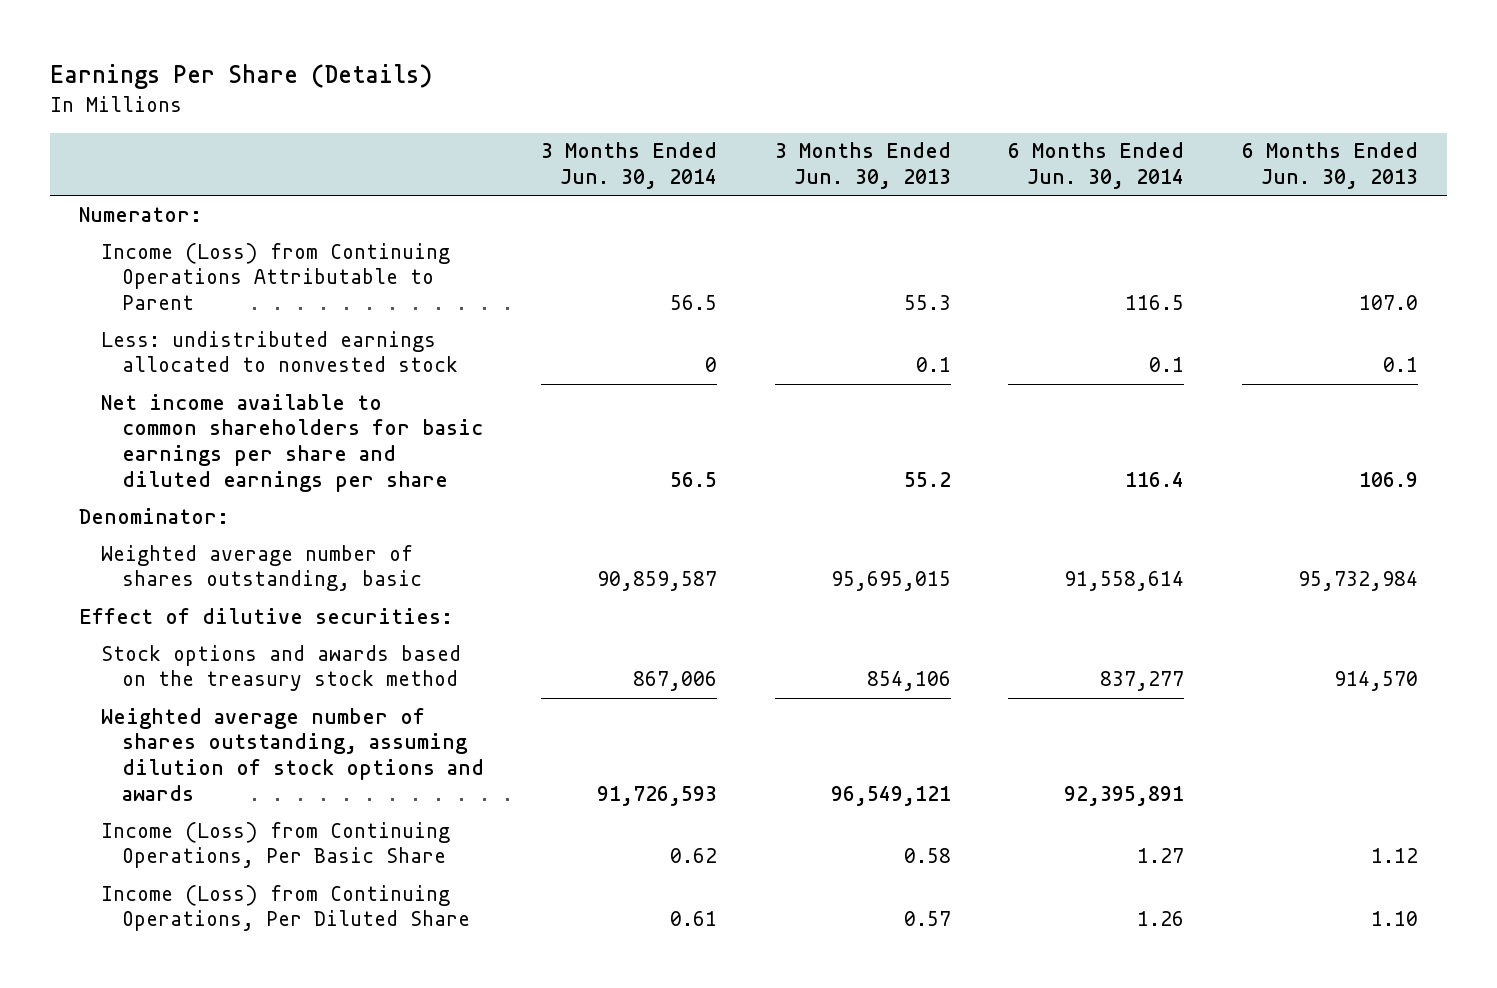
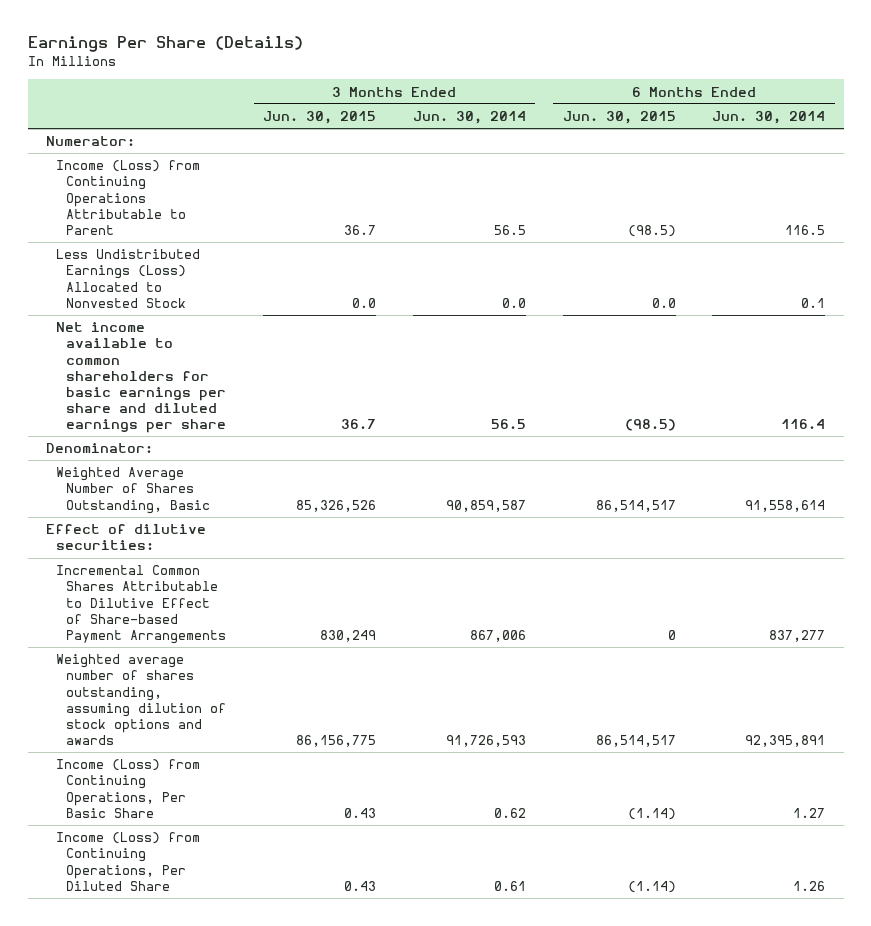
- | 3 Months Ended Jun. 30, 2014 | 3 Months Ended Jun. 30, 2013 | 6 Months Ended Jun. 30, 2014 | 6 Months Ended Jun. 30, 2013
+ | 3 Months Ended Jun. 30, 2015 | 3 Months Ended Jun. 30, 2014 | 6 Months Ended Jun. 30, 2015 | 6 Months Ended Jun. 30, 2014
- Less: undistributed earnings allocated to nonvested stock | 0 | 0.1 | 0.1 | 0.1
+ Less Undistributed Earnings (Loss) Allocated to Nonvested Stock | 0.0 | 0.0 | 0.0 | 0.1
- Weighted average number of shares outstanding, basic | 90,859,587 | 95,695,015 | 91,558,614 | 95,732,984
+ Weighted Average Number of Shares Outstanding, Basic | 85,326,526 | 90,859,587 | 86,514,517 | 91,558,614
- Stock options and awards based on the treasury stock method | 867,006 | 854,106 | 837,277 | 914,570
+ Incremental Common Shares Attributable to Dilutive Effect of Share-based Payment Arrangements | 830,249 | 867,006 | 0 | 837,277

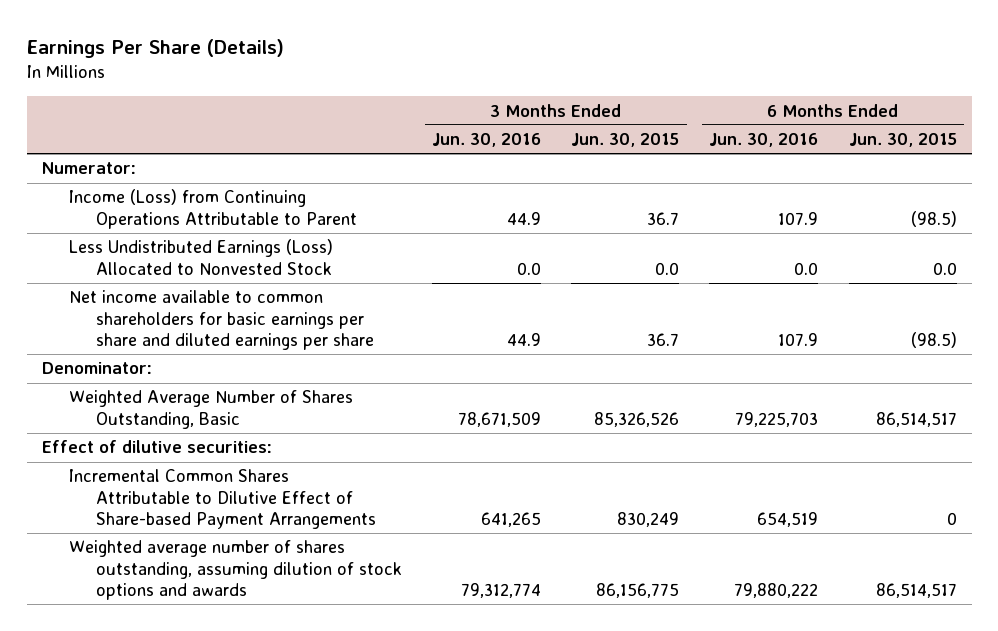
- | 3 Months Ended Jun. 30, 2015 | 3 Months Ended Jun. 30, 2014 | 6 Months Ended Jun. 30, 2015 | 6 Months Ended Jun. 30, 2014
+ | 3 Months Ended Jun. 30, 2016 | 3 Months Ended Jun. 30, 2015 | 6 Months Ended Jun. 30, 2016 | 6 Months Ended Jun. 30, 2015
- Income (Loss) from Continuing Operations, Per Basic Share | 0.43 | 0.62 | (1.14) | 1.27
- Income (Loss) from Continuing Operations, Per Diluted Share | 0.43 | 0.61 | (1.14) | 1.26

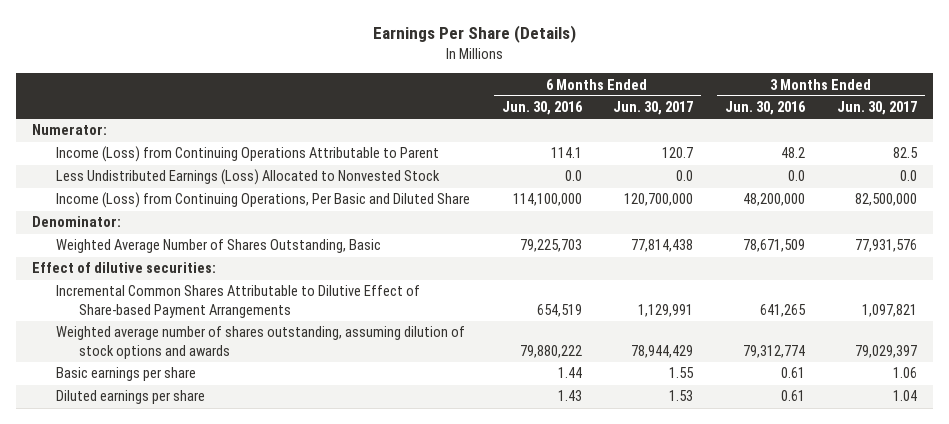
- | 3 Months Ended Jun. 30, 2016 | 3 Months Ended Jun. 30, 2015 | 6 Months Ended Jun. 30, 2016 | 6 Months Ended Jun. 30, 2015
+ | 6 Months Ended Jun. 30, 2016 | 6 Months Ended Jun. 30, 2017 | 3 Months Ended Jun. 30, 2016 | 3 Months Ended Jun. 30, 2017
- Income (Loss) from Continuing Operations Attributable to Parent | 44.9 | 36.7 | 107.9 | (98.5)
+ Income (Loss) from Continuing Operations Attributable to Parent | 114.1 | 120.7 | 48.2 | 82.5
- Net income available to common shareholders for basic earnings per share and diluted earnings per share | 44.9 | 36.7 | 107.9 | (98.5)
+ Income (Loss) from Continuing Operations, Per Basic and Diluted Share | 114,100,000 | 120,700,000 | 48,200,000 | 82,500,000
+ Basic earnings per share | 1.44 | 1.55 | 0.61 | 1.06
+ Diluted earnings per share | 1.43 | 1.53 | 0.61 | 1.04

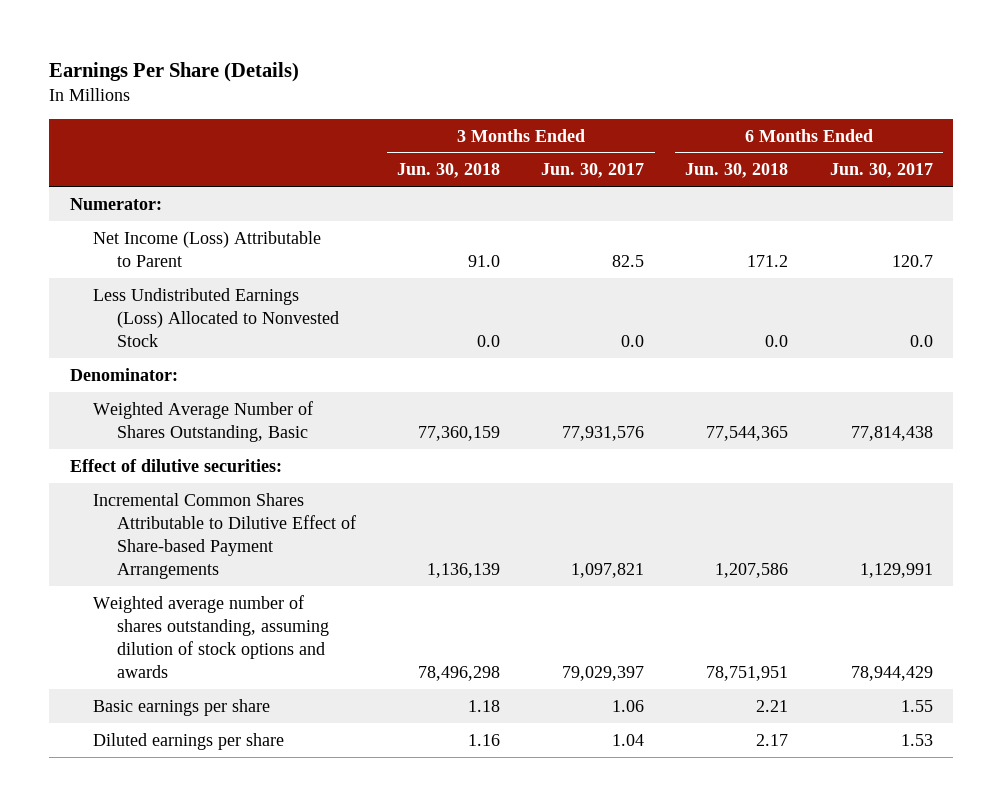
- | 6 Months Ended Jun. 30, 2016 | 6 Months Ended Jun. 30, 2017 | 3 Months Ended Jun. 30, 2016 | 3 Months Ended Jun. 30, 2017
+ | 3 Months Ended Jun. 30, 2018 | 3 Months Ended Jun. 30, 2017 | 6 Months Ended Jun. 30, 2018 | 6 Months Ended Jun. 30, 2017
- Income (Loss) from Continuing Operations Attributable to Parent | 114.1 | 120.7 | 48.2 | 82.5
+ Net Income (Loss) Attributable to Parent | 91.0 | 82.5 | 171.2 | 120.7
- Income (Loss) from Continuing Operations, Per Basic and Diluted Share | 114,100,000 | 120,700,000 | 48,200,000 | 82,500,000

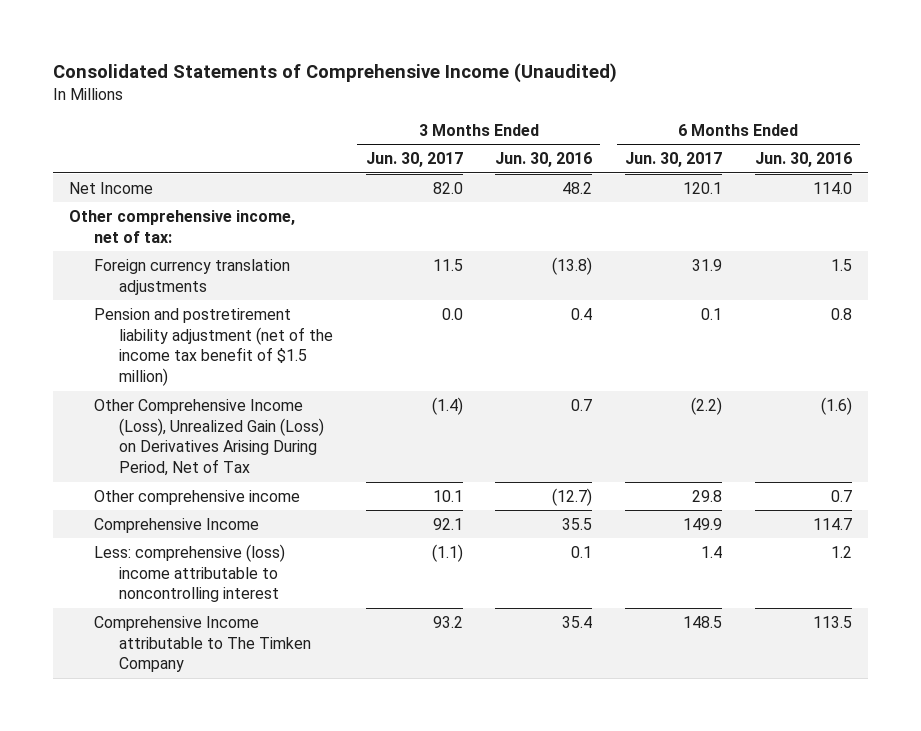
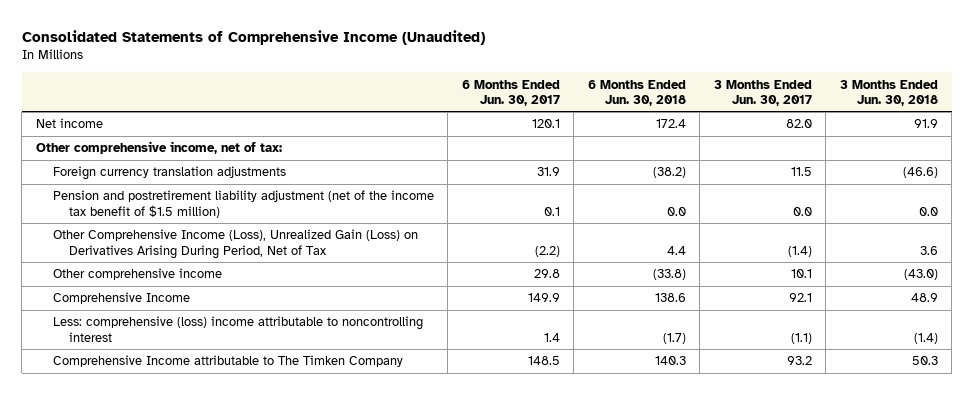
- | 3 Months Ended Jun. 30, 2017 | 3 Months Ended Jun. 30, 2016 | 6 Months Ended Jun. 30, 2017 | 6 Months Ended Jun. 30, 2016
+ | 6 Months Ended Jun. 30, 2017 | 6 Months Ended Jun. 30, 2018 | 3 Months Ended Jun. 30, 2017 | 3 Months Ended Jun. 30, 2018
- Net Income | 82.0 | 48.2 | 120.1 | 114.0
+ Net income | 120.1 | 172.4 | 82.0 | 91.9

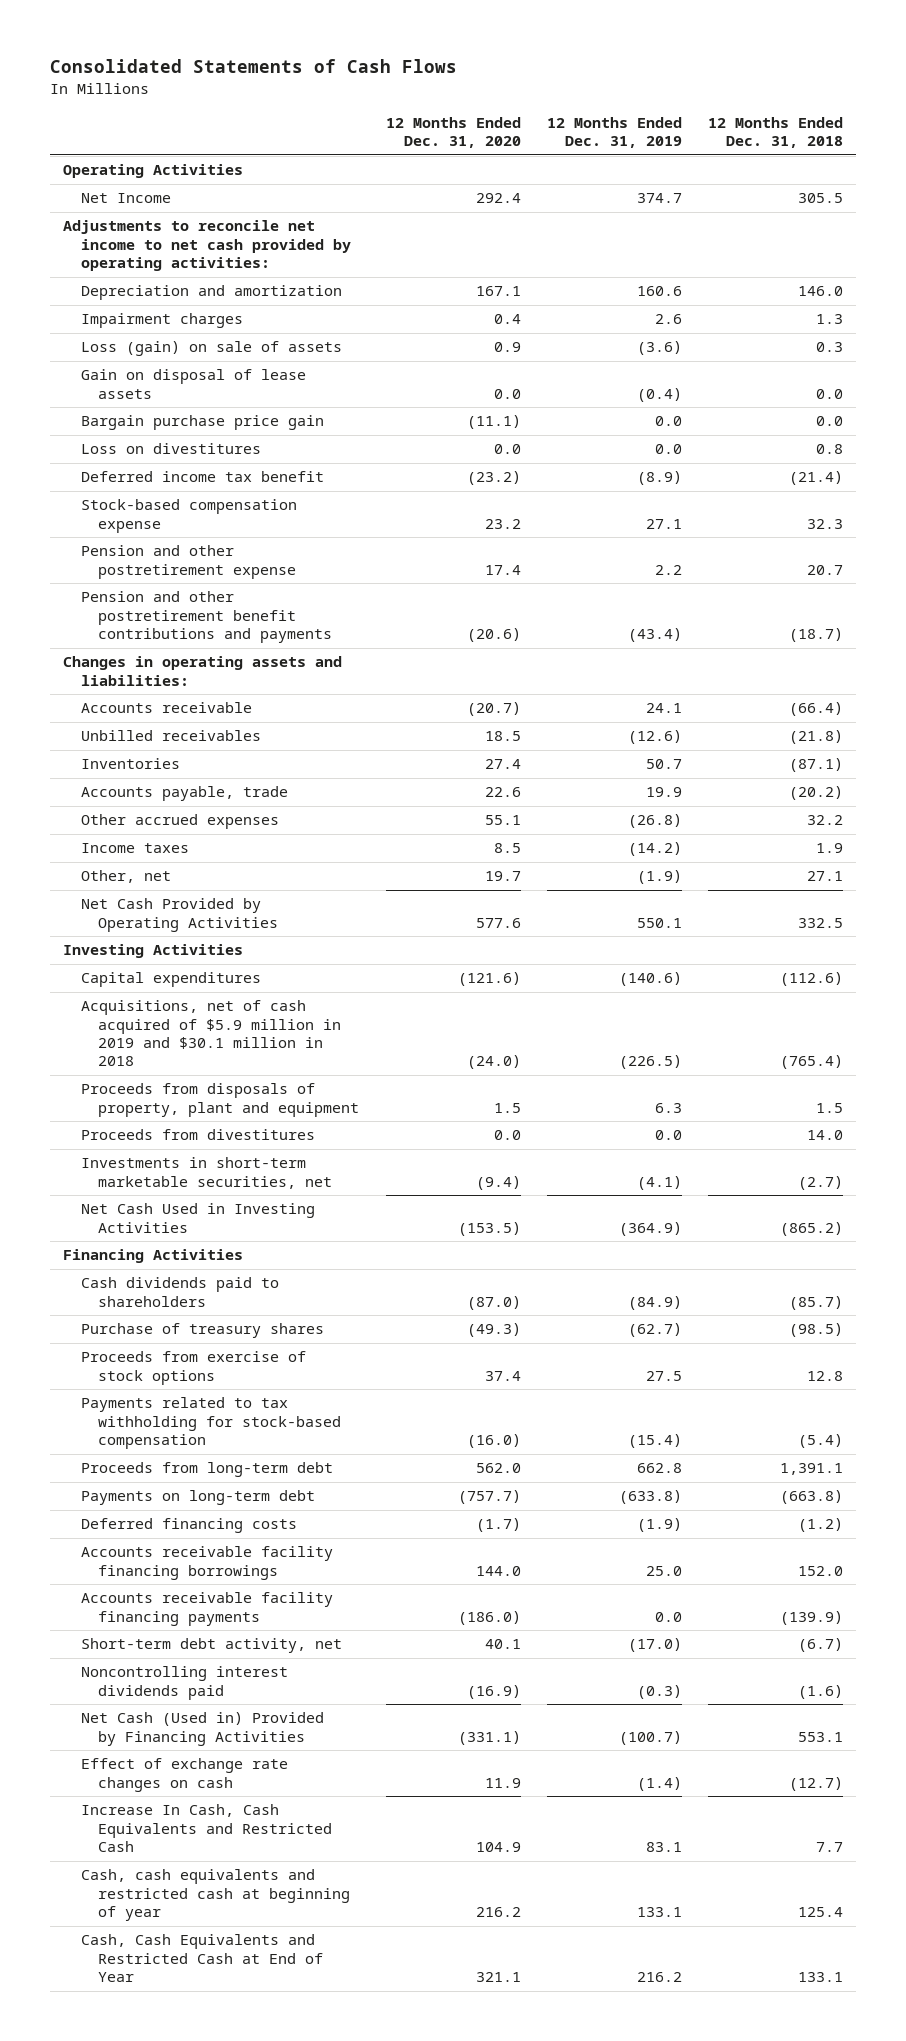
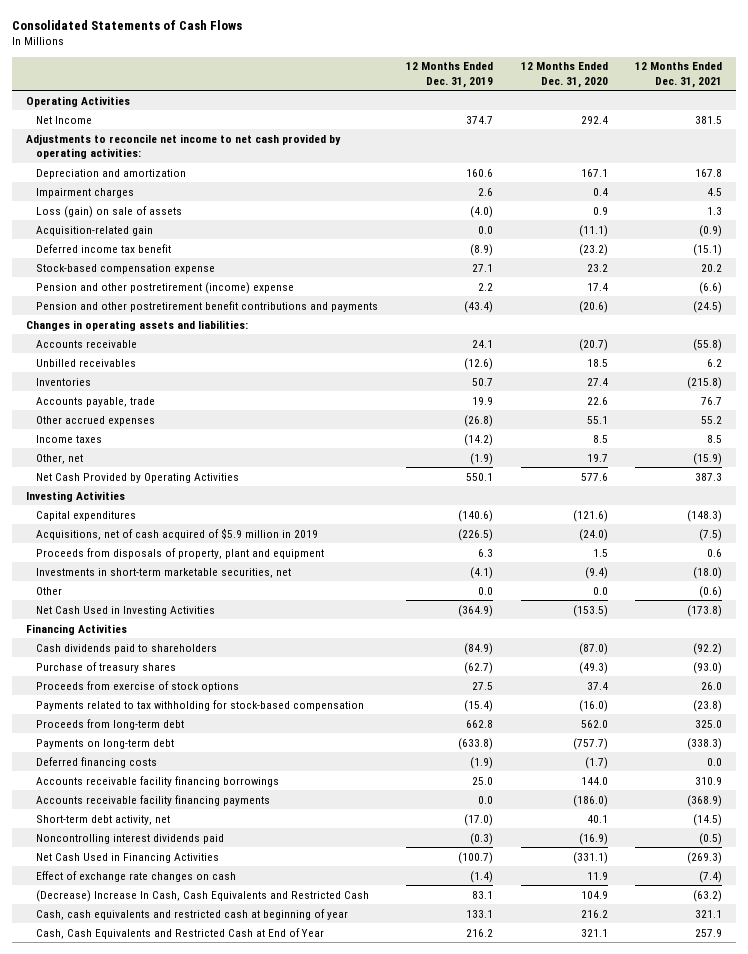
- | 12 Months Ended Dec. 31, 2020 | 12 Months Ended Dec. 31, 2019 | 12 Months Ended Dec. 31, 2018
+ | 12 Months Ended Dec. 31, 2019 | 12 Months Ended Dec. 31, 2020 | 12 Months Ended Dec. 31, 2021
- Loss (gain) on sale of assets | 0.9 | (3.6) | 0.3
- Gain on disposal of lease assets | 0.0 | (0.4) | 0.0
- Bargain purchase price gain | (11.1) | 0.0 | 0.0
- Loss on divestitures | 0.0 | 0.0 | 0.8
+ Loss (gain) on sale of assets | (4.0) | 0.9 | 1.3
+ Acquisition-related gain | 0.0 | (11.1) | (0.9)
- Pension and other postretirement expense | 17.4 | 2.2 | 20.7
+ Pension and other postretirement (income) expense | 2.2 | 17.4 | (6.6)
- Acquisitions, net of cash acquired of $5.9 million in 2019 and $30.1 million in 2018 | (24.0) | (226.5) | (765.4)
+ Acquisitions, net of cash acquired of $5.9 million in 2019 | (226.5) | (24.0) | (7.5)
- Proceeds from divestitures | 0.0 | 0.0 | 14.0
+ Other | 0.0 | 0.0 | (0.6)
- Net Cash (Used in) Provided by Financing Activities | (331.1) | (100.7) | 553.1
+ Net Cash Used in Financing Activities | (100.7) | (331.1) | (269.3)
- Increase In Cash, Cash Equivalents and Restricted Cash | 104.9 | 83.1 | 7.7
+ (Decrease) Increase In Cash, Cash Equivalents and Restricted Cash | 83.1 | 104.9 | (63.2)

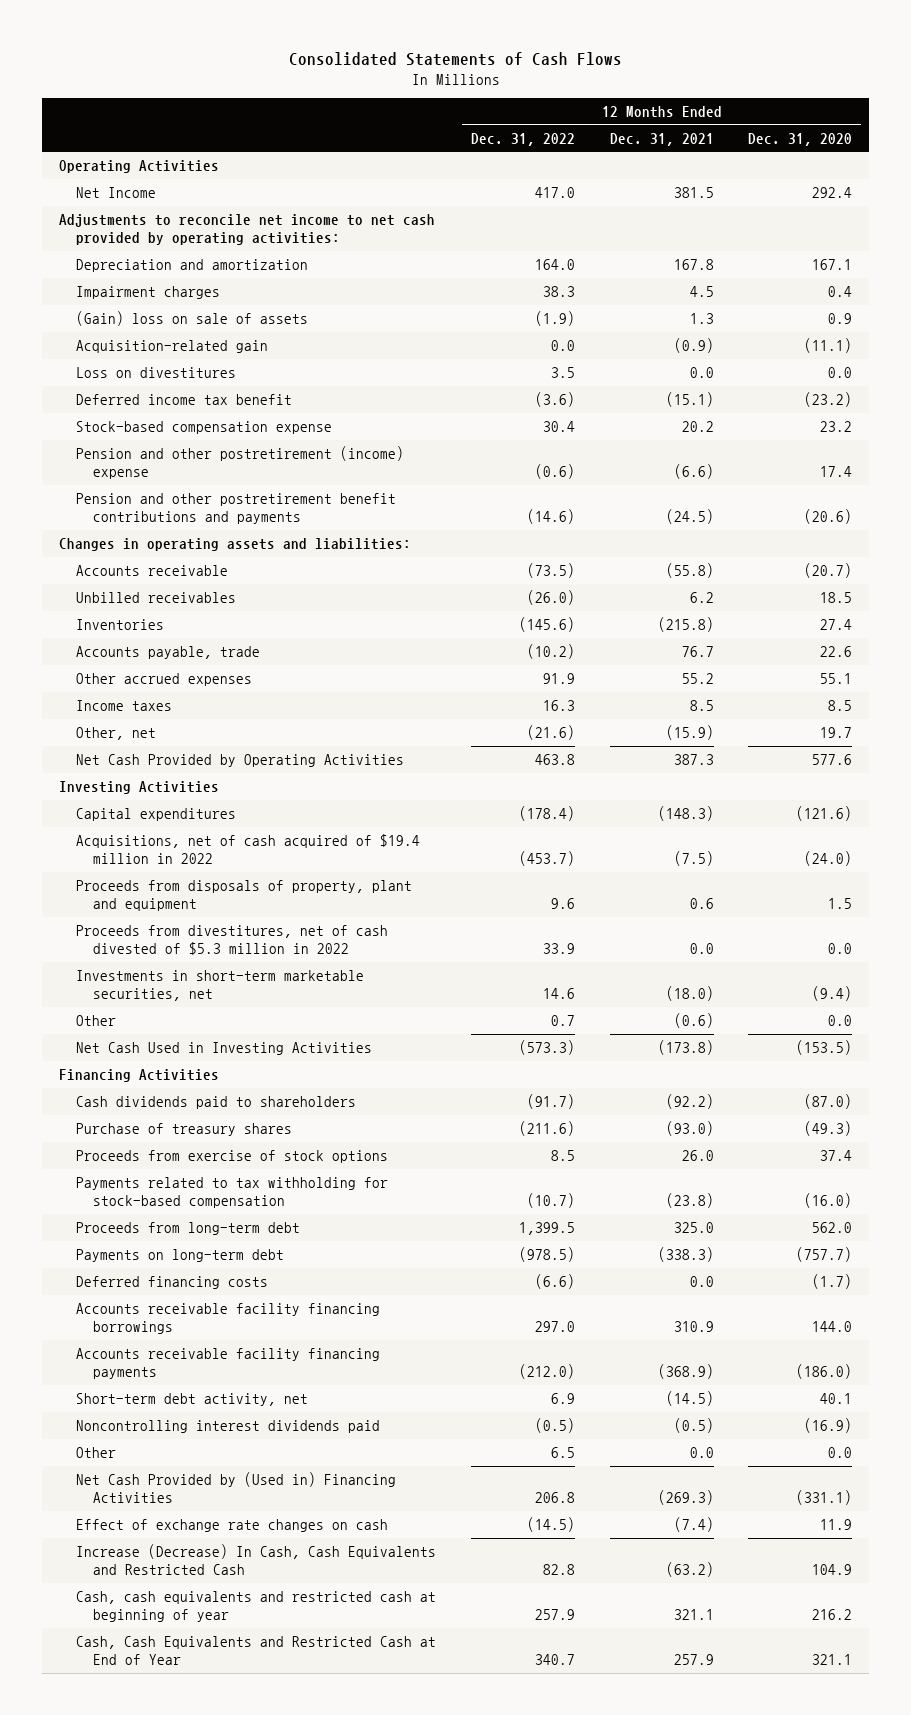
- | 12 Months Ended Dec. 31, 2019 | 12 Months Ended Dec. 31, 2020 | 12 Months Ended Dec. 31, 2021
+ | 12 Months Ended Dec. 31, 2022 | 12 Months Ended Dec. 31, 2021 | 12 Months Ended Dec. 31, 2020
- Loss (gain) on sale of assets | (4.0) | 0.9 | 1.3
+ (Gain) loss on sale of assets | (1.9) | 1.3 | 0.9
+ Loss on divestitures | 3.5 | 0.0 | 0.0
- Acquisitions, net of cash acquired of $5.9 million in 2019 | (226.5) | (24.0) | (7.5)
+ Acquisitions, net of cash acquired of $19.4 million in 2022 | (453.7) | (7.5) | (24.0)
+ Proceeds from divestitures, net of cash divested of $5.3 million in 2022 | 33.9 | 0.0 | 0.0
- Net Cash Used in Financing Activities | (100.7) | (331.1) | (269.3)
+ Other | 6.5 | 0.0 | 0.0
+ Net Cash Provided by (Used in) Financing Activities | 206.8 | (269.3) | (331.1)
- (Decrease) Increase In Cash, Cash Equivalents and Restricted Cash | 83.1 | 104.9 | (63.2)
+ Increase (Decrease) In Cash, Cash Equivalents and Restricted Cash | 82.8 | (63.2) | 104.9

